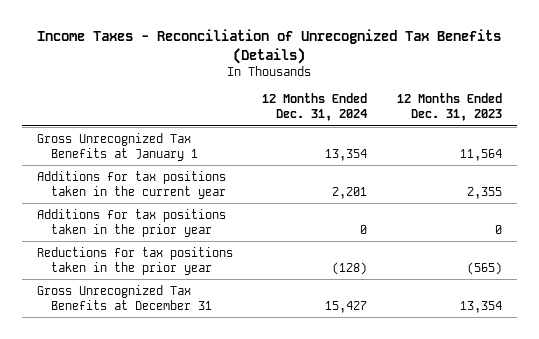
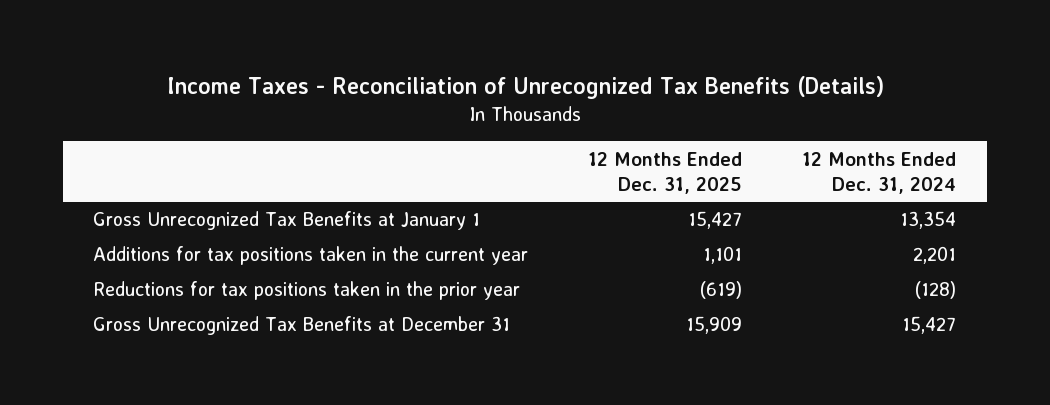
- | 12 Months Ended Dec. 31, 2024 | 12 Months Ended Dec. 31, 2023
+ | 12 Months Ended Dec. 31, 2025 | 12 Months Ended Dec. 31, 2024
- Additions for tax positions taken in the prior year | 0 | 0

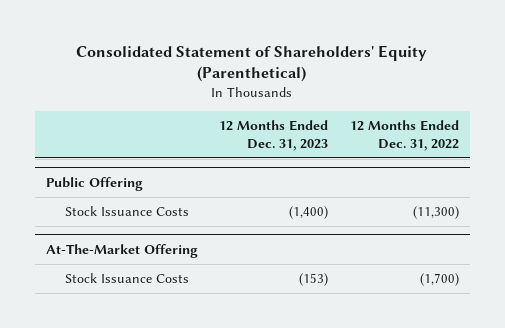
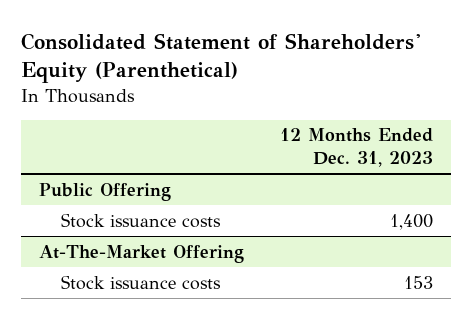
- | 12 Months Ended Dec. 31, 2023 | 12 Months Ended Dec. 31, 2022
+ | 12 Months Ended Dec. 31, 2023
@ Public Offering
- Stock Issuance Costs | (1,400) | (11,300)
+ Stock issuance costs | 1,400
@ At-The-Market Offering
- Stock Issuance Costs | (153) | (1,700)
+ Stock issuance costs | 153

